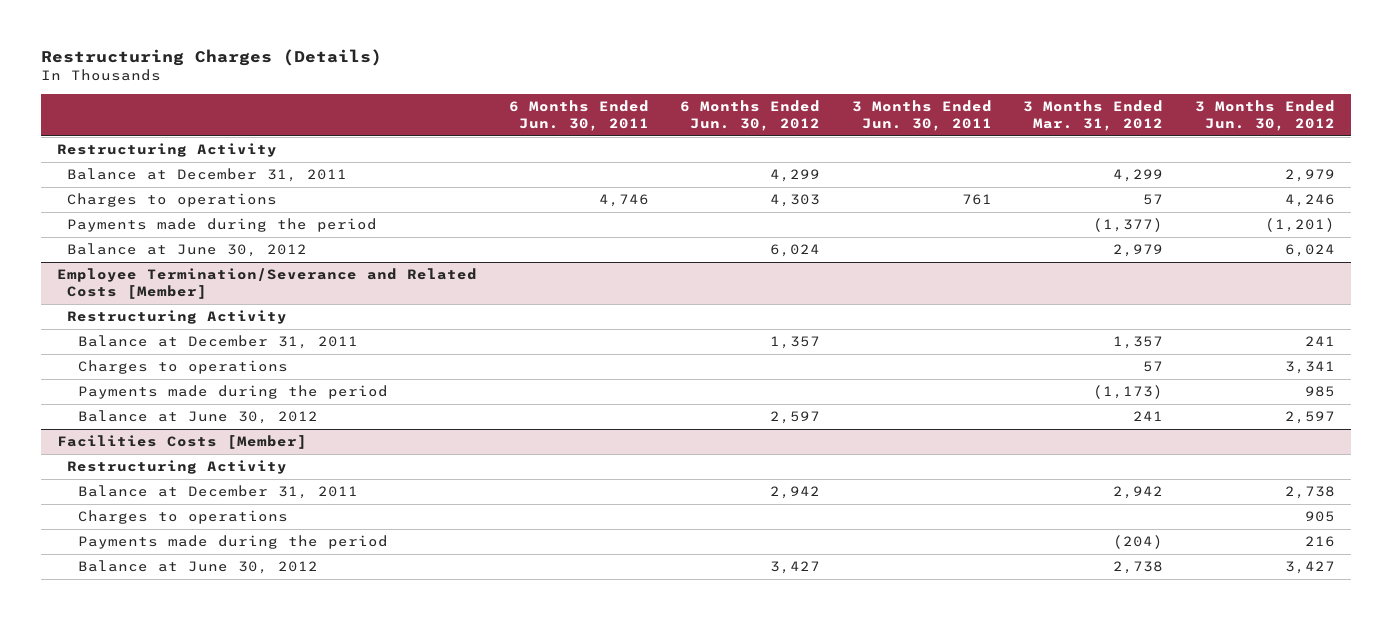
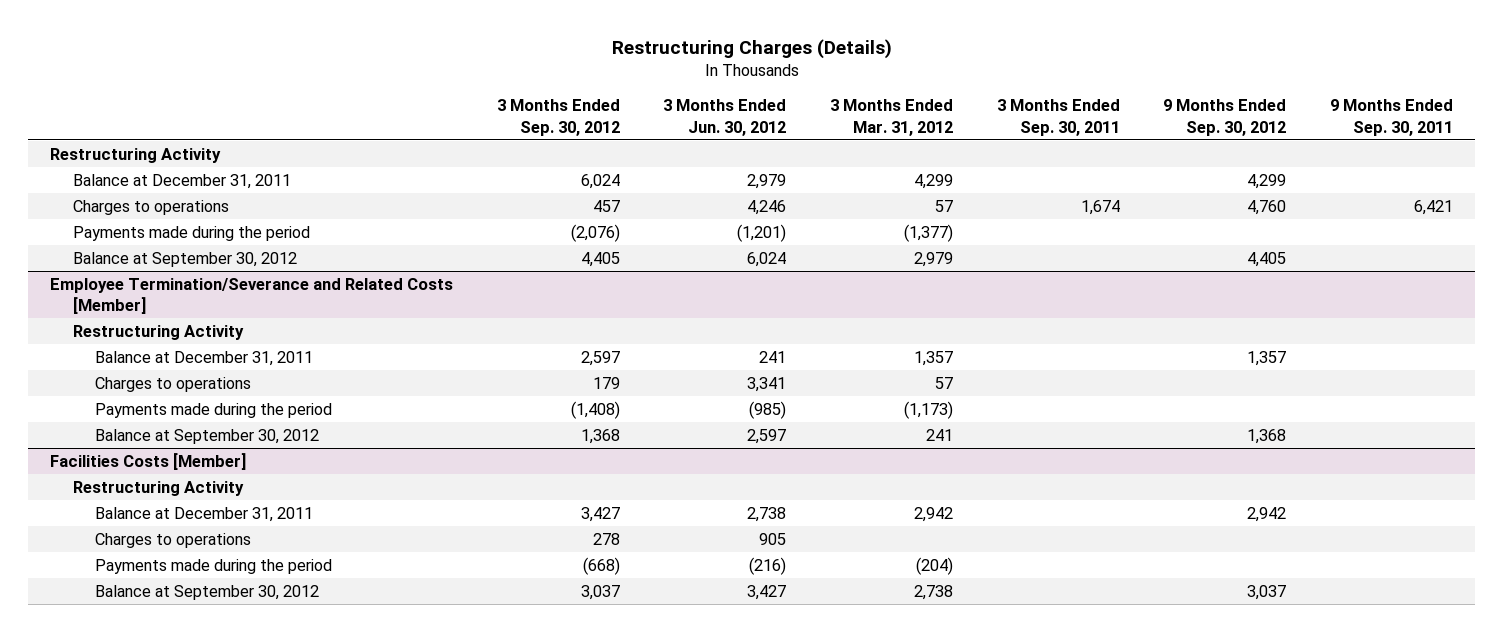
- | 6 Months Ended Jun. 30, 2011 | 6 Months Ended Jun. 30, 2012 | 3 Months Ended Jun. 30, 2011 | 3 Months Ended Mar. 31, 2012 | 3 Months Ended Jun. 30, 2012
+ | 3 Months Ended Sep. 30, 2012 | 3 Months Ended Jun. 30, 2012 | 3 Months Ended Mar. 31, 2012 | 3 Months Ended Sep. 30, 2011 | 9 Months Ended Sep. 30, 2012 | 9 Months Ended Sep. 30, 2011
- Balance at June 30, 2012 | | 6,024 | | 2,979 | 6,024
+ Balance at September 30, 2012 | 4,405 | 6,024 | 2,979 | | 4,405 |
@ Employee Termination/Severance and Related Costs [Member]
- Payments made during the period | | | | (1,173) | 985
- Balance at June 30, 2012 | | 2,597 | | 241 | 2,597
+ Payments made during the period | (1,408) | (985) | (1,173) | | |
+ Balance at September 30, 2012 | 1,368 | 2,597 | 241 | | 1,368 |
@ Facilities Costs [Member]
- Payments made during the period | | | | (204) | 216
- Balance at June 30, 2012 | | 3,427 | | 2,738 | 3,427
+ Payments made during the period | (668) | (216) | (204) | | |
+ Balance at September 30, 2012 | 3,037 | 3,427 | 2,738 | | 3,037 |

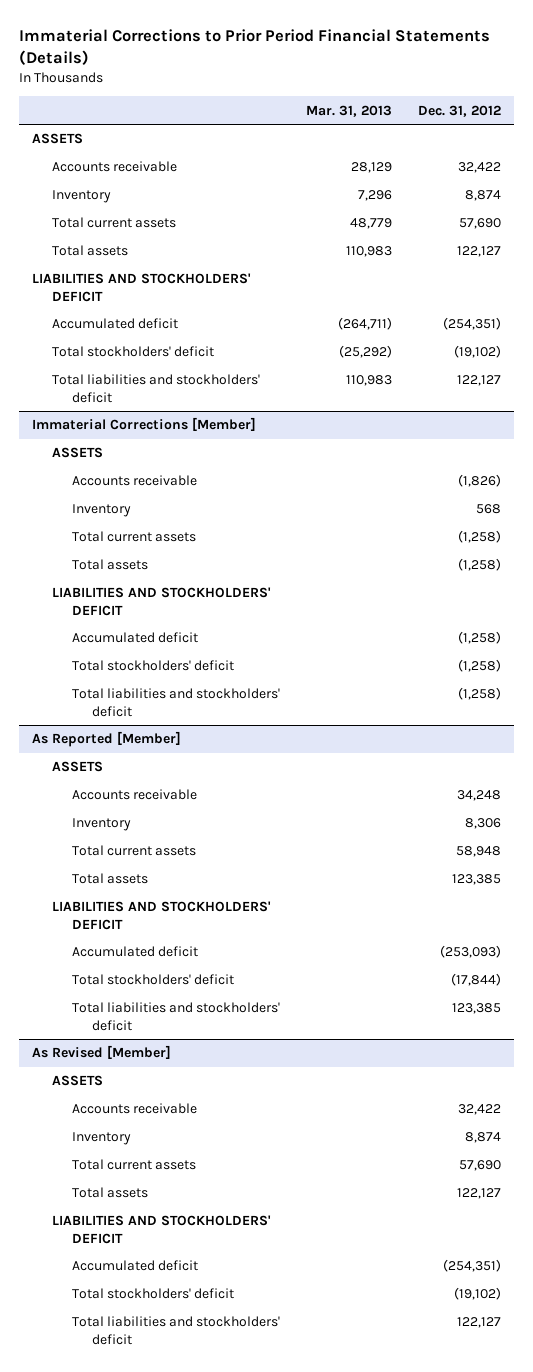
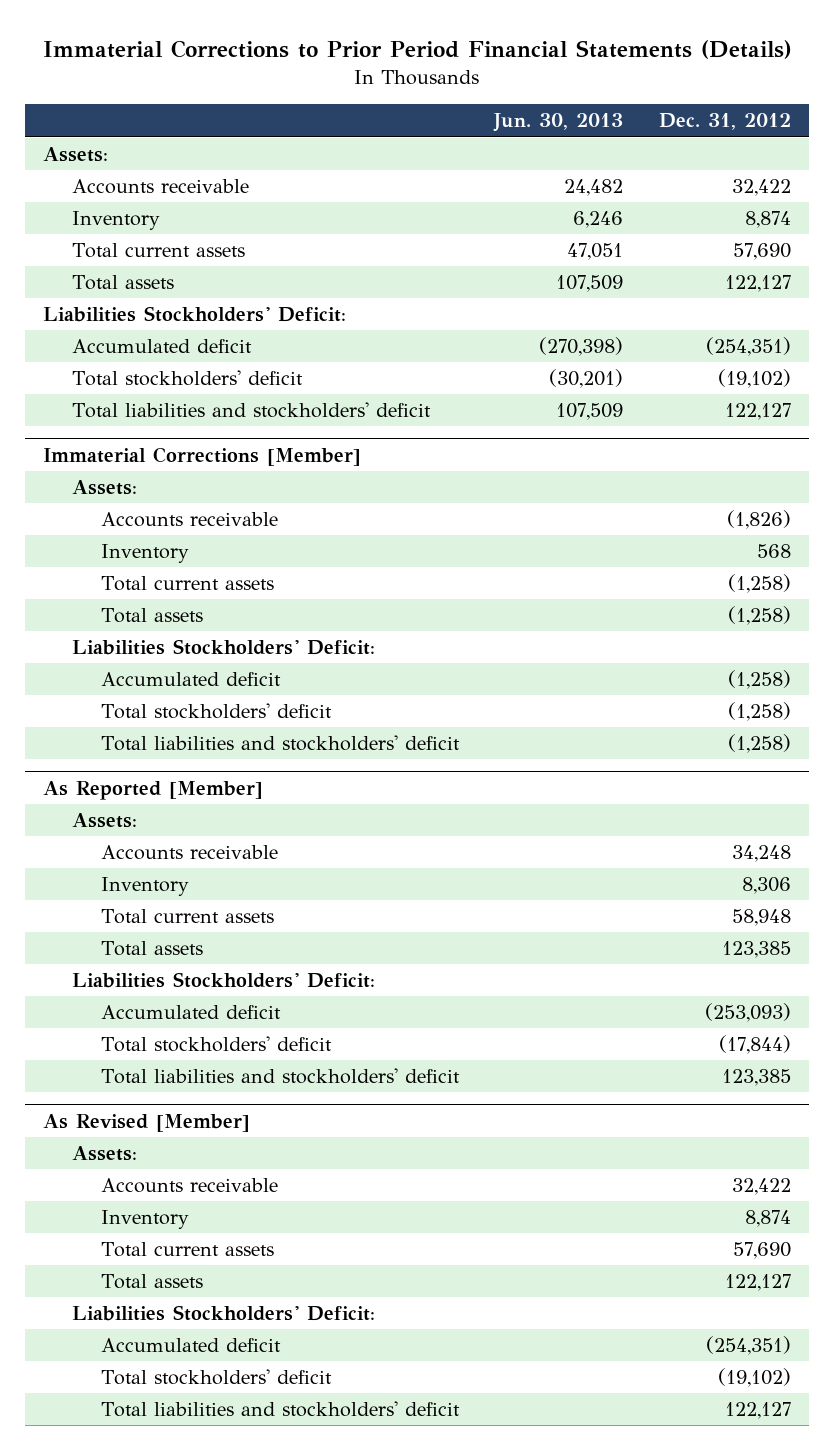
- | Mar. 31, 2013 | Dec. 31, 2012
+ | Jun. 30, 2013 | Dec. 31, 2012
- ASSETS
+ Assets:
- LIABILITIES AND STOCKHOLDERS' DEFICIT
+ Liabilities Stockholders' Deficit:
@ Immaterial Corrections [Member]
- ASSETS
+ Assets:
- LIABILITIES AND STOCKHOLDERS' DEFICIT
+ Liabilities Stockholders' Deficit:
@ As Reported [Member]
- ASSETS
+ Assets:
- LIABILITIES AND STOCKHOLDERS' DEFICIT
+ Liabilities Stockholders' Deficit:
@ As Revised [Member]
- ASSETS
+ Assets:
- LIABILITIES AND STOCKHOLDERS' DEFICIT
+ Liabilities Stockholders' Deficit:

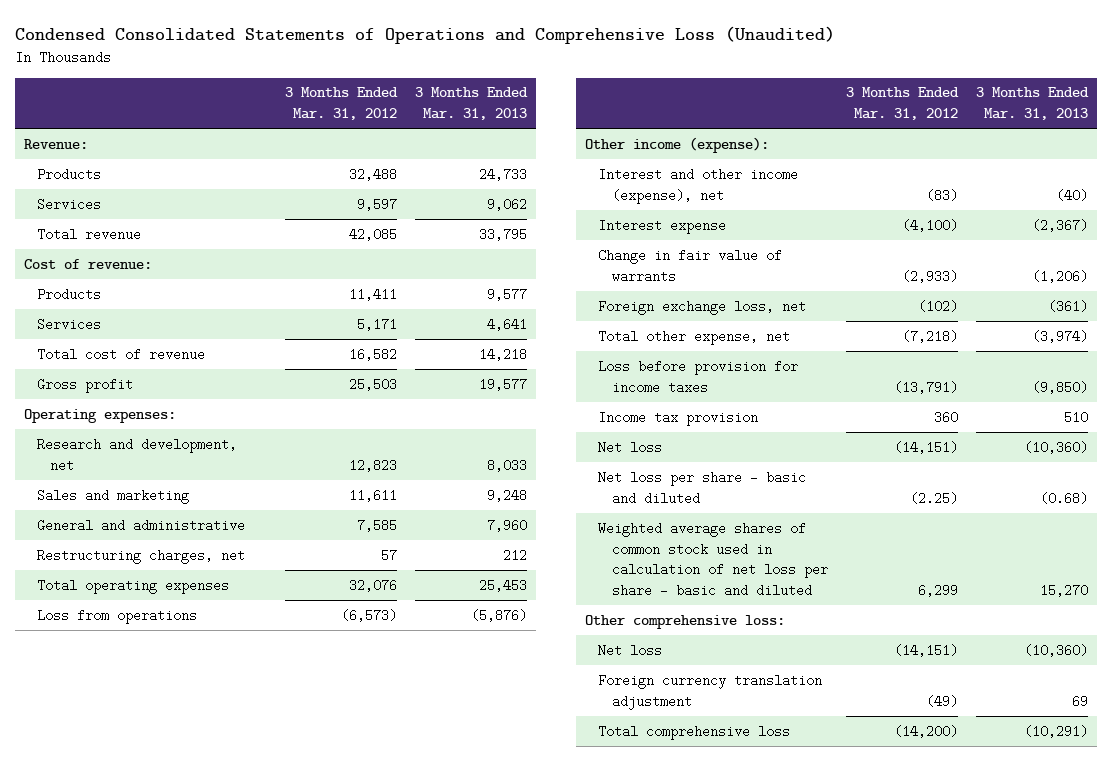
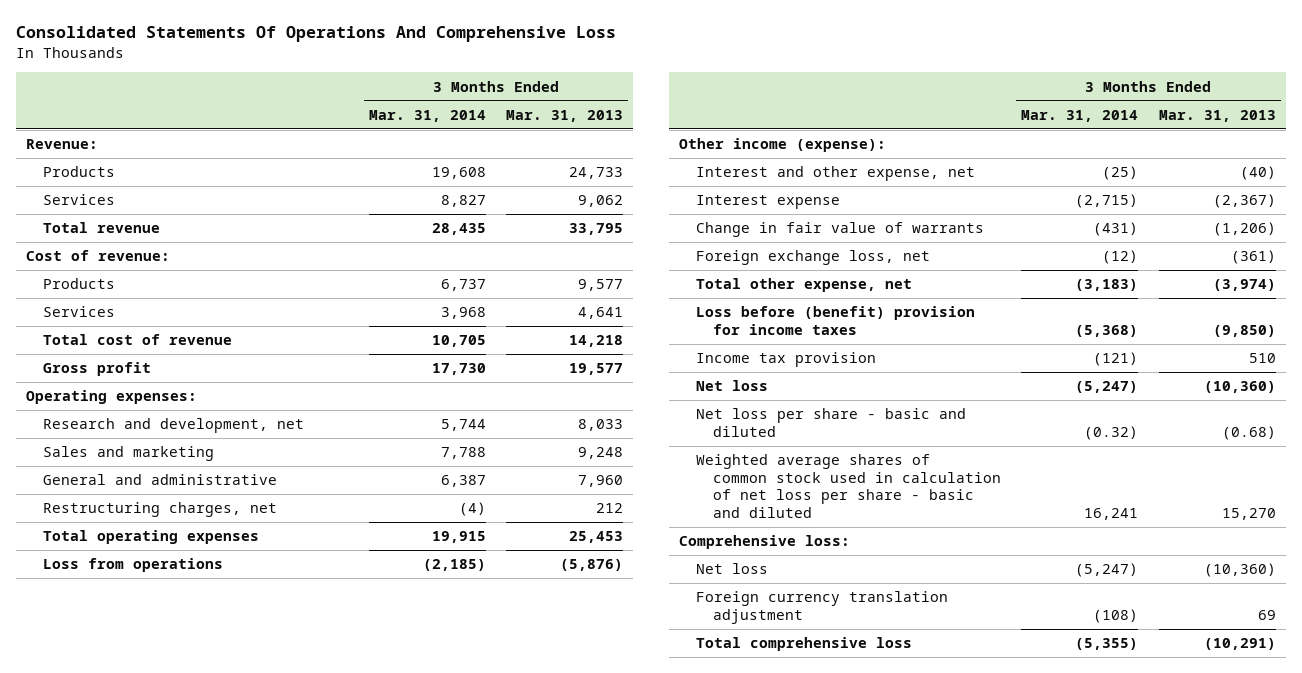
- Condensed Consolidated Statements of Operations and Comprehensive Loss (Unaudited)
+ Consolidated Statements Of Operations And Comprehensive Loss
- | 3 Months Ended Mar. 31, 2012 | 3 Months Ended Mar. 31, 2013
+ | 3 Months Ended Mar. 31, 2014 | 3 Months Ended Mar. 31, 2013
- Interest and other income (expense), net | (83) | (40)
+ Interest and other expense, net | (25) | (40)
- Loss before provision for income taxes | (13,791) | (9,850)
+ Loss before (benefit) provision for income taxes | (5,368) | (9,850)
- Other comprehensive loss:
+ Comprehensive loss:

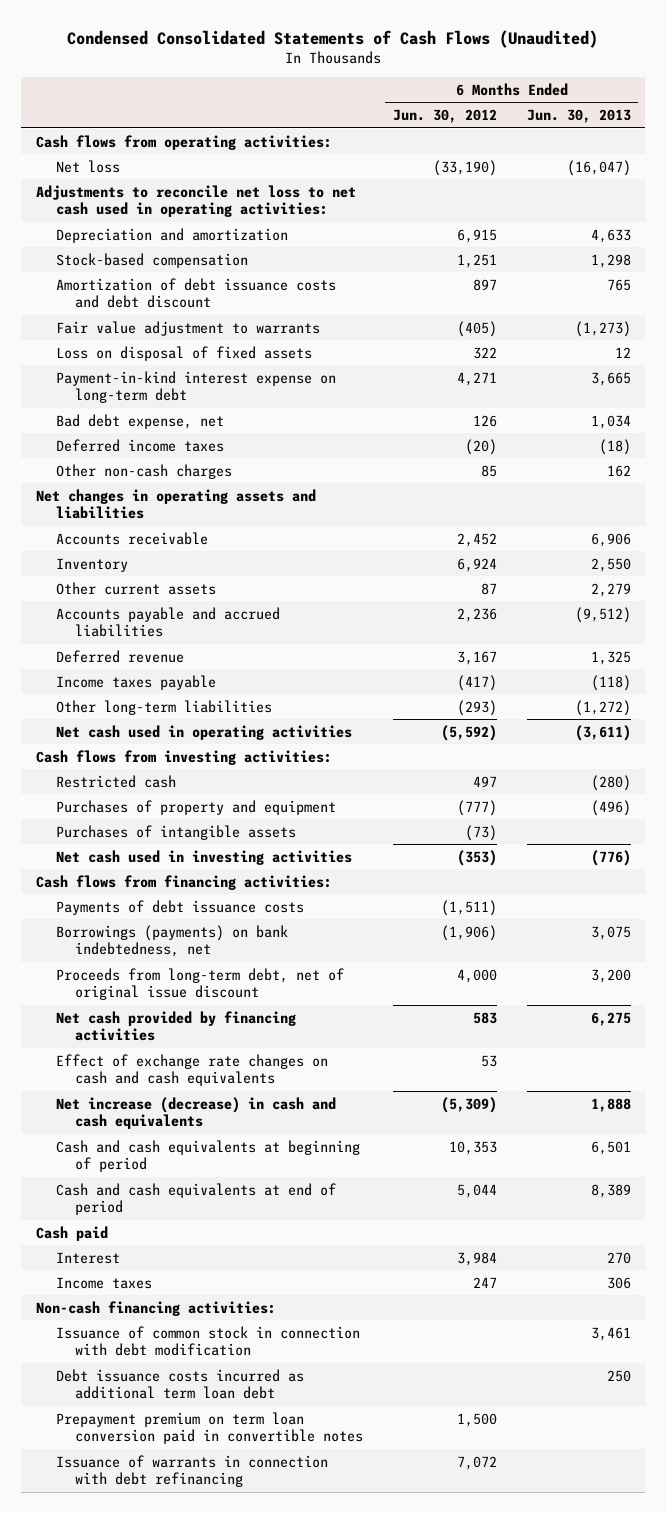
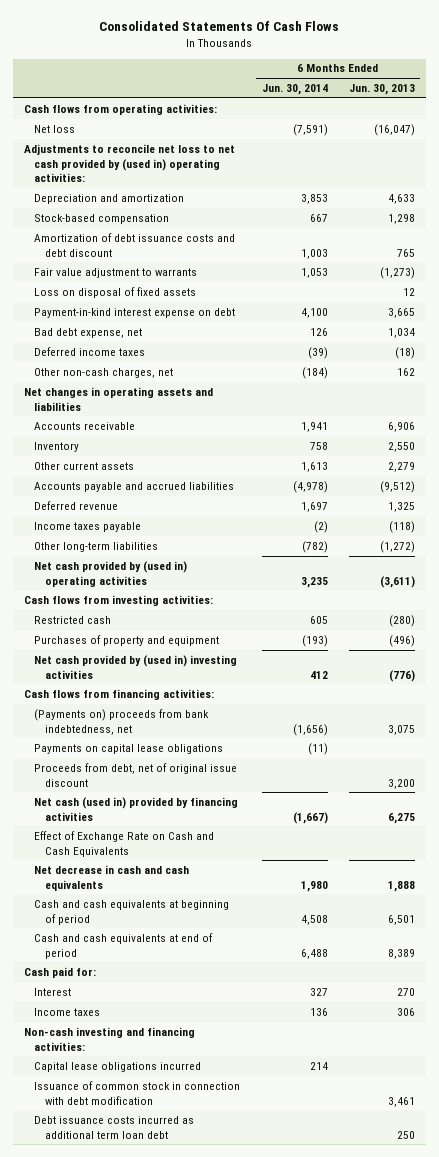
- Condensed Consolidated Statements of Cash Flows (Unaudited)
+ Consolidated Statements Of Cash Flows
- | 6 Months Ended Jun. 30, 2012 | 6 Months Ended Jun. 30, 2013
+ | 6 Months Ended Jun. 30, 2014 | 6 Months Ended Jun. 30, 2013
- Adjustments to reconcile net loss to net cash used in operating activities:
+ Adjustments to reconcile net loss to net cash provided by (used in) operating activities:
- Payment-in-kind interest expense on long-term debt | 4,271 | 3,665
+ Payment-in-kind interest expense on debt | 4,100 | 3,665
- Other non-cash charges | 85 | 162
+ Other non-cash charges, net | (184) | 162
- Net cash used in operating activities | (5,592) | (3,611)
+ Net cash provided by (used in) operating activities | 3,235 | (3,611)
- Purchases of intangible assets | (73) |
- Net cash used in investing activities | (353) | (776)
+ Net cash provided by (used in) investing activities | 412 | (776)
- Payments of debt issuance costs | (1,511) |
- Borrowings (payments) on bank indebtedness, net | (1,906) | 3,075
- Proceeds from long-term debt, net of original issue discount | 4,000 | 3,200
- Net cash provided by financing activities | 583 | 6,275
- Effect of exchange rate changes on cash and cash equivalents | 53 |
- Net increase (decrease) in cash and cash equivalents | (5,309) | 1,888
+ (Payments on) proceeds from bank indebtedness, net | (1,656) | 3,075
+ Payments on capital lease obligations | (11) |
+ Proceeds from debt, net of original issue discount | | 3,200
+ Net cash (used in) provided by financing activities | (1,667) | 6,275
+ Effect of Exchange Rate on Cash and Cash Equivalents
+ Net decrease in cash and cash equivalents | 1,980 | 1,888
- Cash paid
+ Cash paid for:
- Non-cash financing activities:
+ Non-cash investing and financing activities:
+ Capital lease obligations incurred | 214 |
- Prepayment premium on term loan conversion paid in convertible notes | 1,500 |
- Issuance of warrants in connection with debt refinancing | 7,072 |

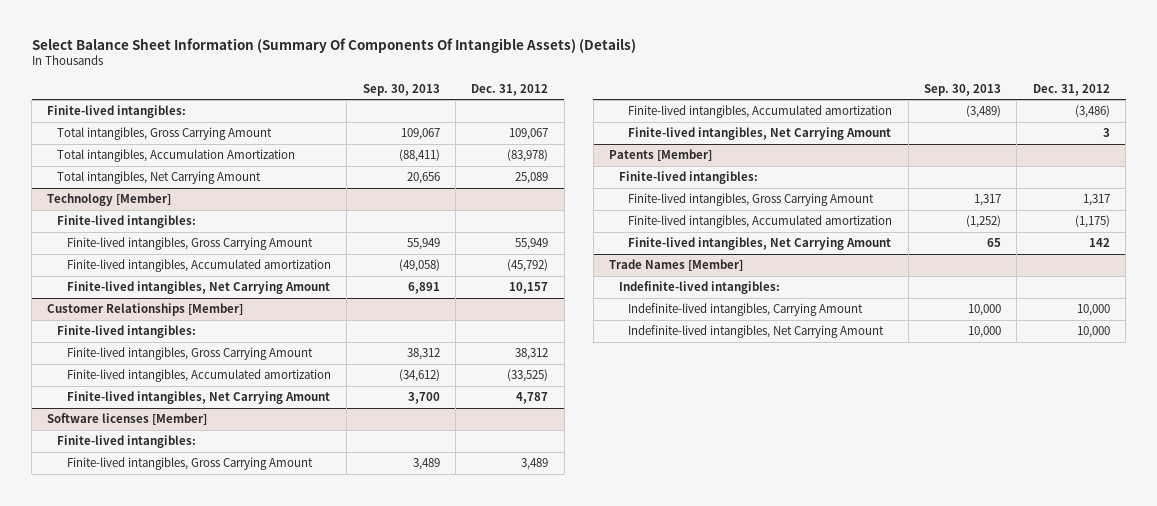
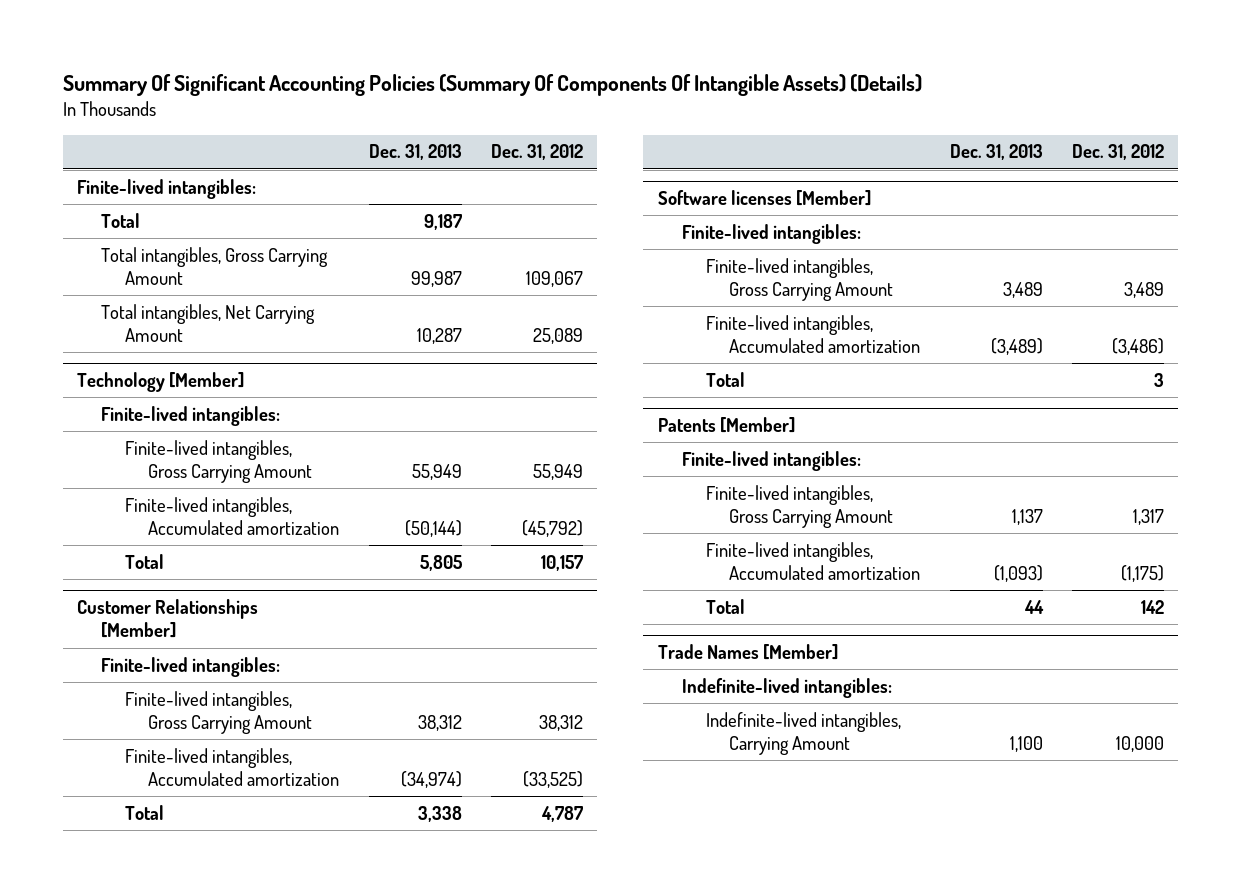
- Select Balance Sheet Information (Summary Of Components Of Intangible Assets) (Details)
+ Summary Of Significant Accounting Policies (Summary Of Components Of Intangible Assets) (Details)
- | Sep. 30, 2013 | Dec. 31, 2012
+ | Dec. 31, 2013 | Dec. 31, 2012
+ Total | 9,187 |
- Total intangibles, Accumulation Amortization | (88,411) | (83,978)
@ Technology [Member]
- Finite-lived intangibles, Net Carrying Amount | 6,891 | 10,157
+ Total | 5,805 | 10,157
@ Customer Relationships [Member]
- Finite-lived intangibles, Net Carrying Amount | 3,700 | 4,787
+ Total | 3,338 | 4,787
@ Software licenses [Member]
- Finite-lived intangibles, Net Carrying Amount | | 3
+ Total | | 3
@ Patents [Member]
- Finite-lived intangibles, Net Carrying Amount | 65 | 142
+ Total | 44 | 142
@ Trade Names [Member]
- Indefinite-lived intangibles, Net Carrying Amount | 10,000 | 10,000

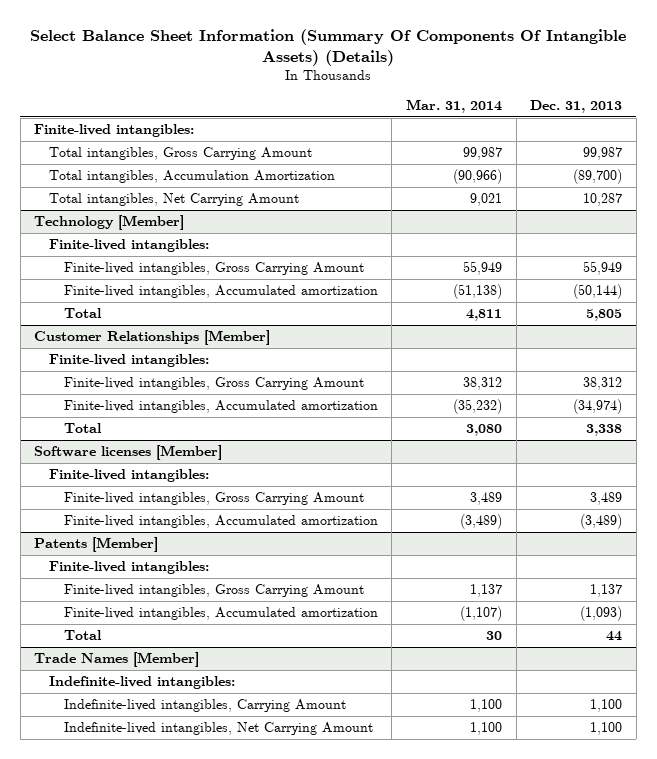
- Summary Of Significant Accounting Policies (Summary Of Components Of Intangible Assets) (Details)
+ Select Balance Sheet Information (Summary Of Components Of Intangible Assets) (Details)
- | Dec. 31, 2013 | Dec. 31, 2012
+ | Mar. 31, 2014 | Dec. 31, 2013
- Total | 9,187 |
+ Total intangibles, Accumulation Amortization | (90,966) | (89,700)
@ Software licenses [Member]
- Total | | 3
@ Trade Names [Member]
+ Indefinite-lived intangibles, Net Carrying Amount | 1,100 | 1,100

